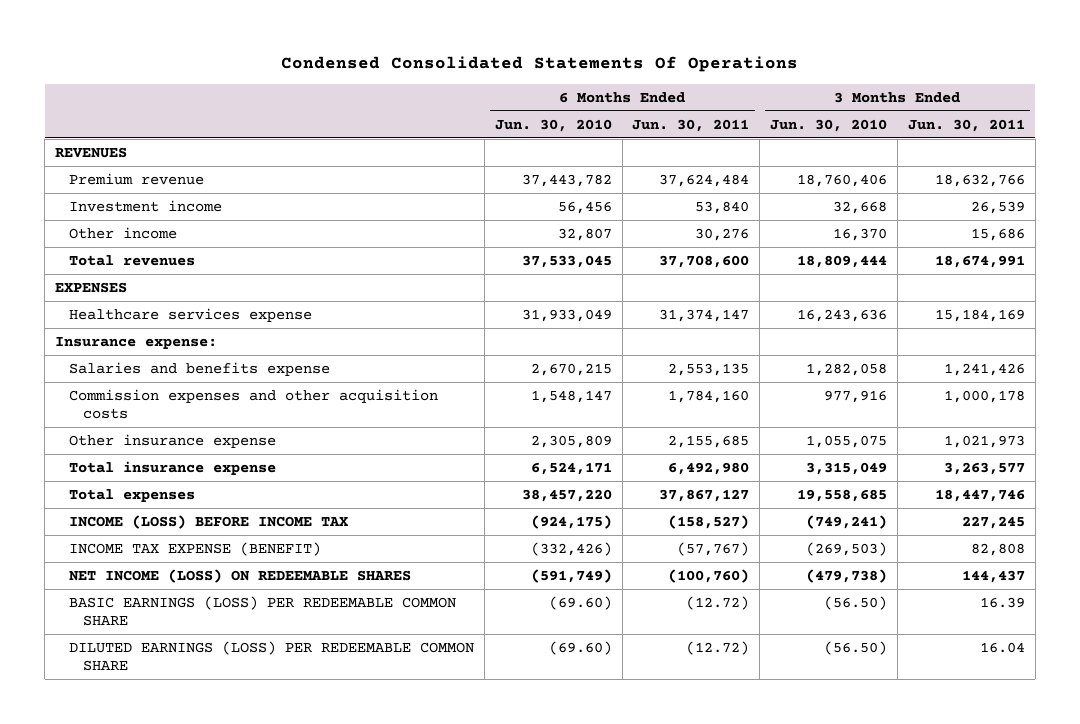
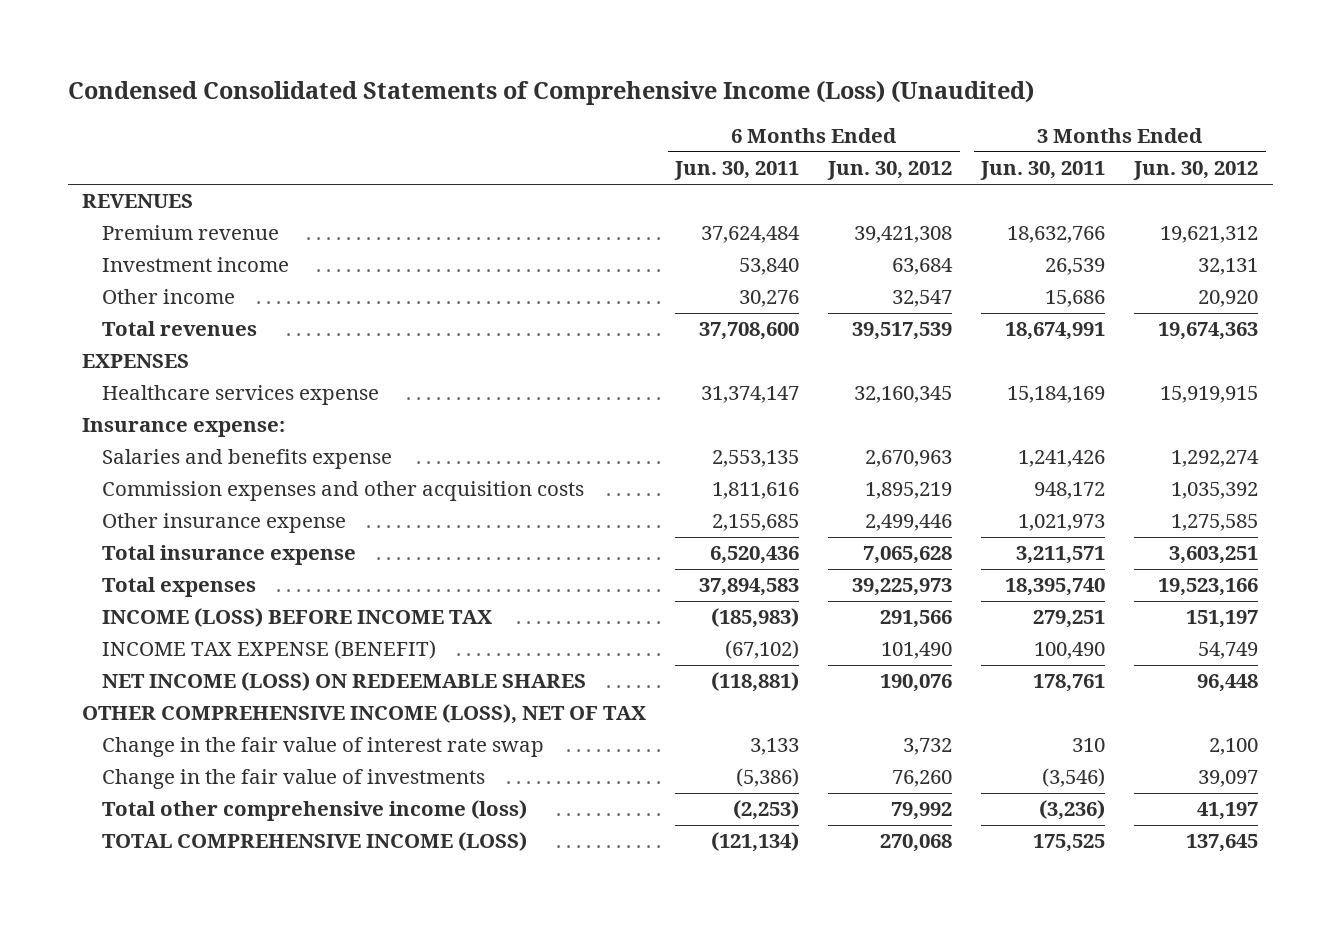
- Condensed Consolidated Statements Of Operations
+ Condensed Consolidated Statements of Comprehensive Income (Loss) (Unaudited)
- | 6 Months Ended Jun. 30, 2010 | 6 Months Ended Jun. 30, 2011 | 3 Months Ended Jun. 30, 2010 | 3 Months Ended Jun. 30, 2011
+ | 6 Months Ended Jun. 30, 2011 | 6 Months Ended Jun. 30, 2012 | 3 Months Ended Jun. 30, 2011 | 3 Months Ended Jun. 30, 2012
- Commission expenses and other acquisition costs | 1,548,147 | 1,784,160 | 977,916 | 1,000,178
+ Commission expenses and other acquisition costs | 1,811,616 | 1,895,219 | 948,172 | 1,035,392
- Total insurance expense | 6,524,171 | 6,492,980 | 3,315,049 | 3,263,577
- Total expenses | 38,457,220 | 37,867,127 | 19,558,685 | 18,447,746
- INCOME (LOSS) BEFORE INCOME TAX | (924,175) | (158,527) | (749,241) | 227,245
- INCOME TAX EXPENSE (BENEFIT) | (332,426) | (57,767) | (269,503) | 82,808
- NET INCOME (LOSS) ON REDEEMABLE SHARES | (591,749) | (100,760) | (479,738) | 144,437
- BASIC EARNINGS (LOSS) PER REDEEMABLE COMMON SHARE | (69.60) | (12.72) | (56.50) | 16.39
- DILUTED EARNINGS (LOSS) PER REDEEMABLE COMMON SHARE | (69.60) | (12.72) | (56.50) | 16.04
+ Total insurance expense | 6,520,436 | 7,065,628 | 3,211,571 | 3,603,251
+ Total expenses | 37,894,583 | 39,225,973 | 18,395,740 | 19,523,166
+ INCOME (LOSS) BEFORE INCOME TAX | (185,983) | 291,566 | 279,251 | 151,197
+ INCOME TAX EXPENSE (BENEFIT) | (67,102) | 101,490 | 100,490 | 54,749
+ NET INCOME (LOSS) ON REDEEMABLE SHARES | (118,881) | 190,076 | 178,761 | 96,448
+ OTHER COMPREHENSIVE INCOME (LOSS), NET OF TAX
+ Change in the fair value of interest rate swap | 3,133 | 3,732 | 310 | 2,100
+ Change in the fair value of investments | (5,386) | 76,260 | (3,546) | 39,097
+ Total other comprehensive income (loss) | (2,253) | 79,992 | (3,236) | 41,197
+ TOTAL COMPREHENSIVE INCOME (LOSS) | (121,134) | 270,068 | 175,525 | 137,645

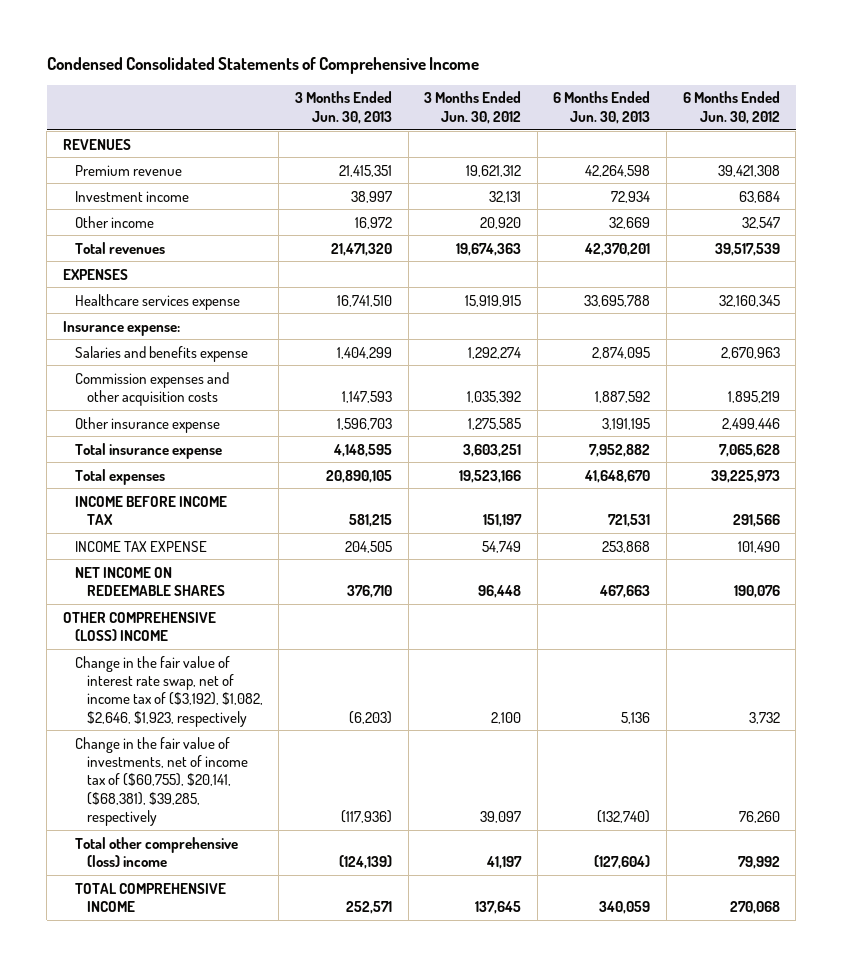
- Condensed Consolidated Statements of Comprehensive Income (Loss) (Unaudited)
+ Condensed Consolidated Statements of Comprehensive Income
- | 6 Months Ended Jun. 30, 2011 | 6 Months Ended Jun. 30, 2012 | 3 Months Ended Jun. 30, 2011 | 3 Months Ended Jun. 30, 2012
+ | 3 Months Ended Jun. 30, 2013 | 3 Months Ended Jun. 30, 2012 | 6 Months Ended Jun. 30, 2013 | 6 Months Ended Jun. 30, 2012
- INCOME (LOSS) BEFORE INCOME TAX | (185,983) | 291,566 | 279,251 | 151,197
- INCOME TAX EXPENSE (BENEFIT) | (67,102) | 101,490 | 100,490 | 54,749
- NET INCOME (LOSS) ON REDEEMABLE SHARES | (118,881) | 190,076 | 178,761 | 96,448
- OTHER COMPREHENSIVE INCOME (LOSS), NET OF TAX
- Change in the fair value of interest rate swap | 3,133 | 3,732 | 310 | 2,100
- Change in the fair value of investments | (5,386) | 76,260 | (3,546) | 39,097
- Total other comprehensive income (loss) | (2,253) | 79,992 | (3,236) | 41,197
- TOTAL COMPREHENSIVE INCOME (LOSS) | (121,134) | 270,068 | 175,525 | 137,645
+ INCOME BEFORE INCOME TAX | 581,215 | 151,197 | 721,531 | 291,566
+ INCOME TAX EXPENSE | 204,505 | 54,749 | 253,868 | 101,490
+ NET INCOME ON REDEEMABLE SHARES | 376,710 | 96,448 | 467,663 | 190,076
+ OTHER COMPREHENSIVE (LOSS) INCOME
+ Change in the fair value of interest rate swap, net of income tax of ($3,192), $1,082, $2,646, $1,923, respectively | (6,203) | 2,100 | 5,136 | 3,732
+ Change in the fair value of investments, net of income tax of ($60,755), $20,141, ($68,381), $39,285, respectively | (117,936) | 39,097 | (132,740) | 76,260
+ Total other comprehensive (loss) income | (124,139) | 41,197 | (127,604) | 79,992
+ TOTAL COMPREHENSIVE INCOME | 252,571 | 137,645 | 340,059 | 270,068

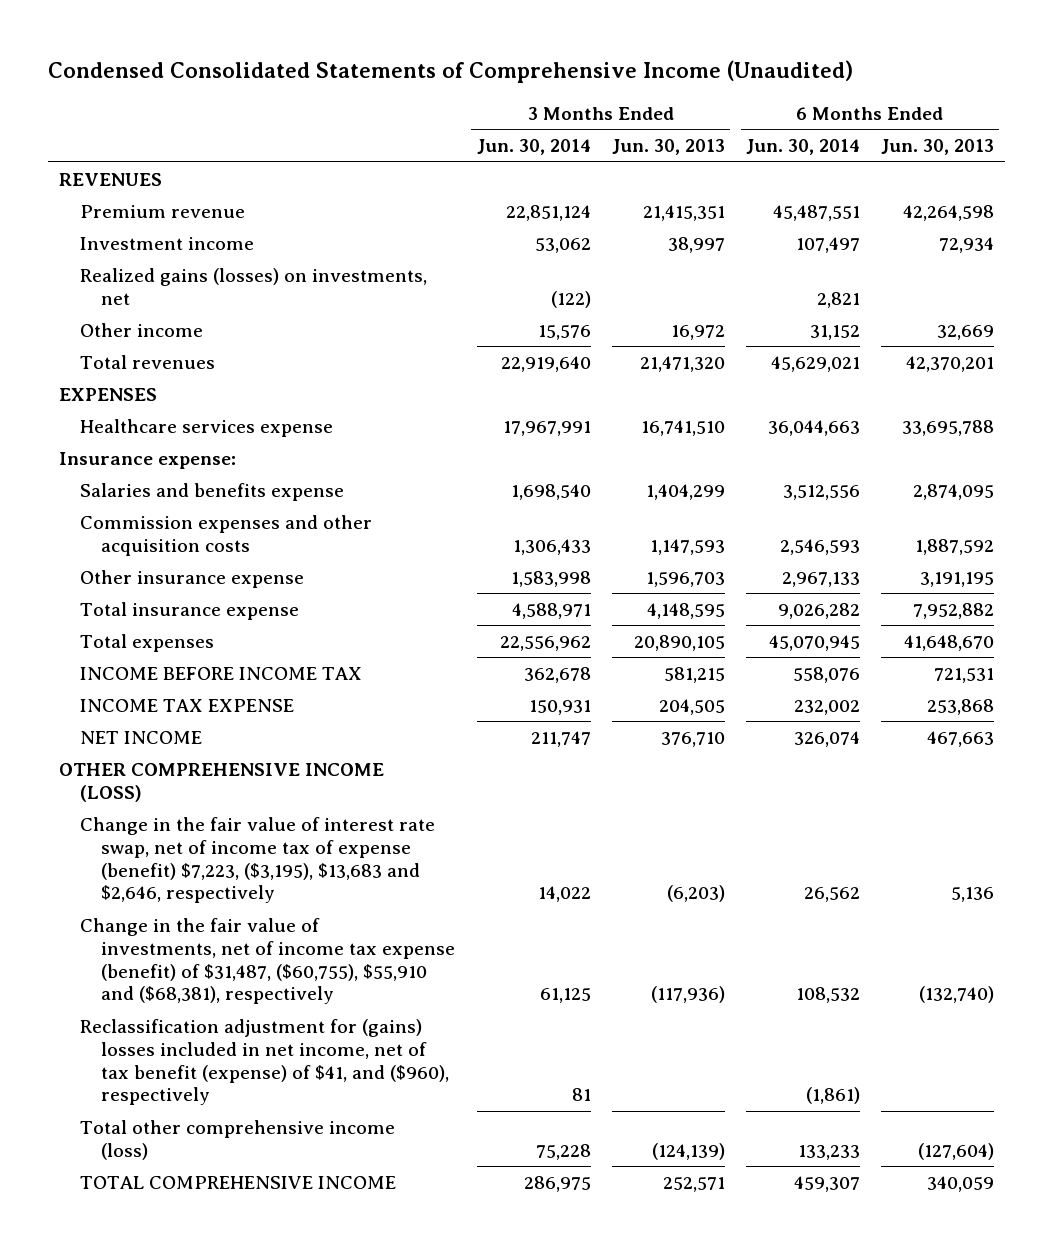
- Condensed Consolidated Statements of Comprehensive Income
+ Condensed Consolidated Statements of Comprehensive Income (Unaudited)
- | 3 Months Ended Jun. 30, 2013 | 3 Months Ended Jun. 30, 2012 | 6 Months Ended Jun. 30, 2013 | 6 Months Ended Jun. 30, 2012
+ | 3 Months Ended Jun. 30, 2014 | 3 Months Ended Jun. 30, 2013 | 6 Months Ended Jun. 30, 2014 | 6 Months Ended Jun. 30, 2013
+ Realized gains (losses) on investments, net | (122) | | 2,821 |
- NET INCOME ON REDEEMABLE SHARES | 376,710 | 96,448 | 467,663 | 190,076
- OTHER COMPREHENSIVE (LOSS) INCOME
- Change in the fair value of interest rate swap, net of income tax of ($3,192), $1,082, $2,646, $1,923, respectively | (6,203) | 2,100 | 5,136 | 3,732
- Change in the fair value of investments, net of income tax of ($60,755), $20,141, ($68,381), $39,285, respectively | (117,936) | 39,097 | (132,740) | 76,260
- Total other comprehensive (loss) income | (124,139) | 41,197 | (127,604) | 79,992
+ NET INCOME | 211,747 | 376,710 | 326,074 | 467,663
+ OTHER COMPREHENSIVE INCOME (LOSS)
+ Change in the fair value of interest rate swap, net of income tax of expense (benefit) $7,223, ($3,195), $13,683 and $2,646, respectively | 14,022 | (6,203) | 26,562 | 5,136
+ Change in the fair value of investments, net of income tax expense (benefit) of $31,487, ($60,755), $55,910 and ($68,381), respectively | 61,125 | (117,936) | 108,532 | (132,740)
+ Reclassification adjustment for (gains) losses included in net income, net of tax benefit (expense) of $41, and ($960), respectively | 81 | | (1,861) |
+ Total other comprehensive income (loss) | 75,228 | (124,139) | 133,233 | (127,604)

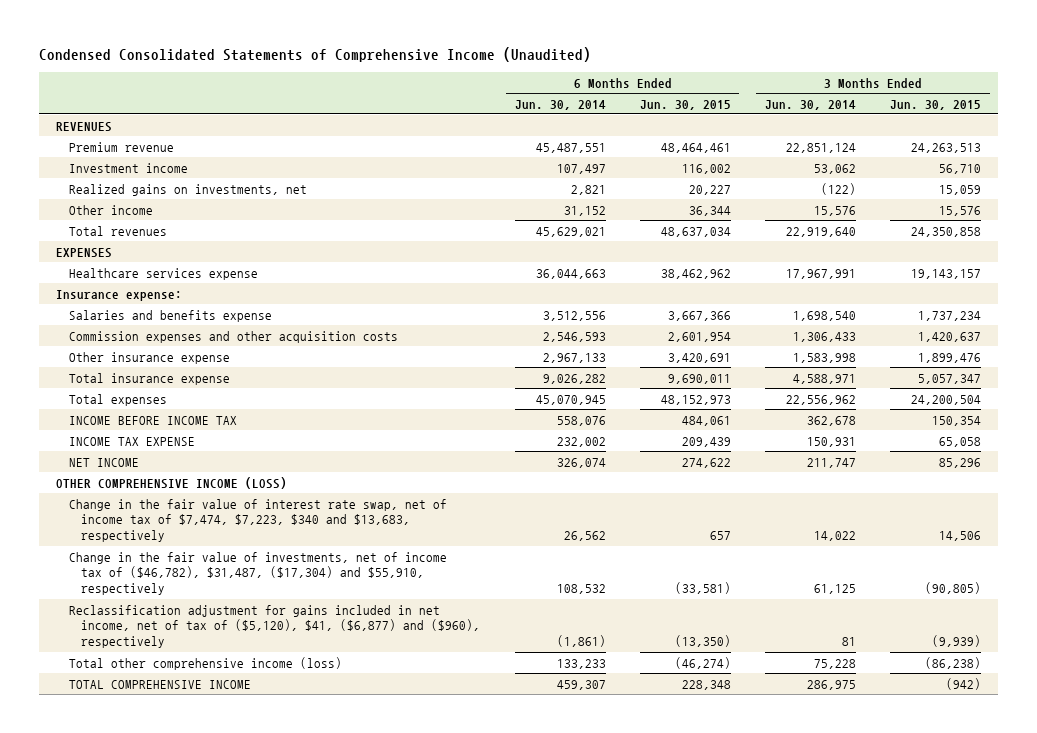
- | 3 Months Ended Jun. 30, 2014 | 3 Months Ended Jun. 30, 2013 | 6 Months Ended Jun. 30, 2014 | 6 Months Ended Jun. 30, 2013
+ | 6 Months Ended Jun. 30, 2014 | 6 Months Ended Jun. 30, 2015 | 3 Months Ended Jun. 30, 2014 | 3 Months Ended Jun. 30, 2015
- Realized gains (losses) on investments, net | (122) | | 2,821 |
+ Realized gains on investments, net | 2,821 | 20,227 | (122) | 15,059
- Change in the fair value of interest rate swap, net of income tax of expense (benefit) $7,223, ($3,195), $13,683 and $2,646, respectively | 14,022 | (6,203) | 26,562 | 5,136
- Change in the fair value of investments, net of income tax expense (benefit) of $31,487, ($60,755), $55,910 and ($68,381), respectively | 61,125 | (117,936) | 108,532 | (132,740)
- Reclassification adjustment for (gains) losses included in net income, net of tax benefit (expense) of $41, and ($960), respectively | 81 | | (1,861) |
+ Change in the fair value of interest rate swap, net of income tax of $7,474, $7,223, $340 and $13,683, respectively | 26,562 | 657 | 14,022 | 14,506
+ Change in the fair value of investments, net of income tax of ($46,782), $31,487, ($17,304) and $55,910, respectively | 108,532 | (33,581) | 61,125 | (90,805)
+ Reclassification adjustment for gains included in net income, net of tax of ($5,120), $41, ($6,877) and ($960), respectively | (1,861) | (13,350) | 81 | (9,939)

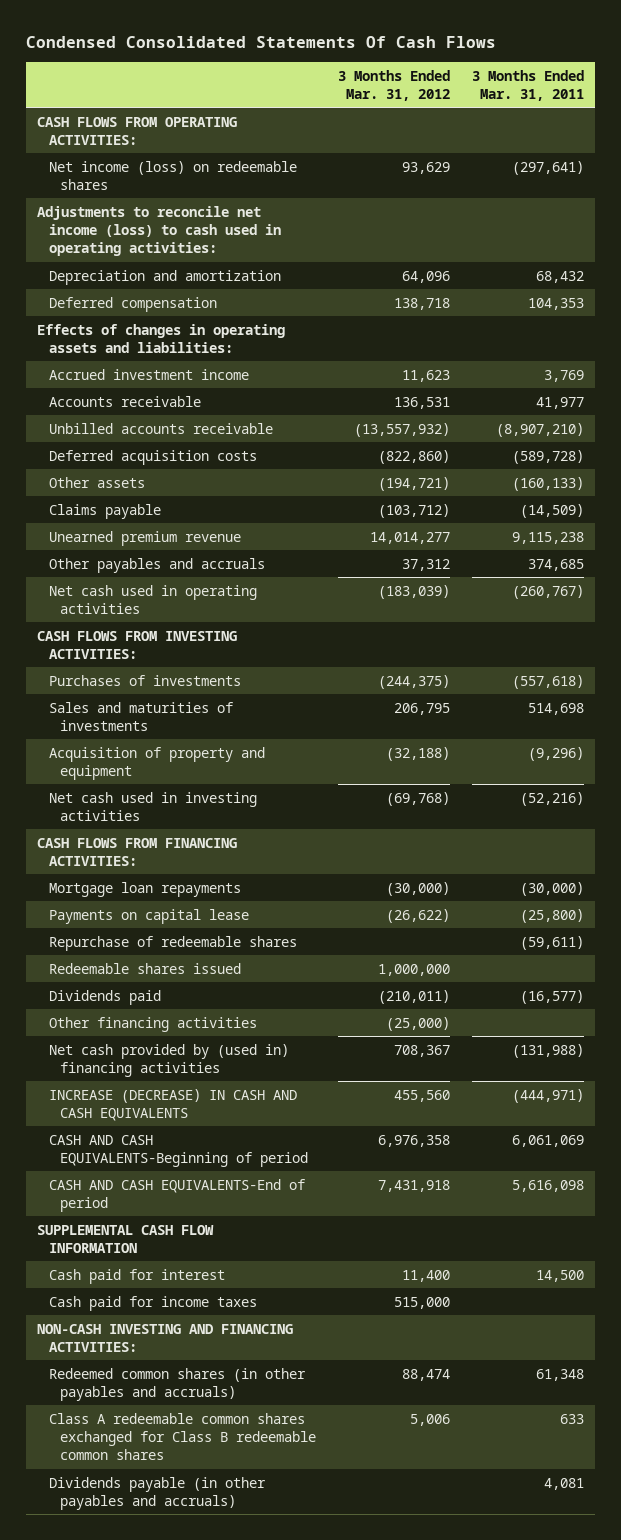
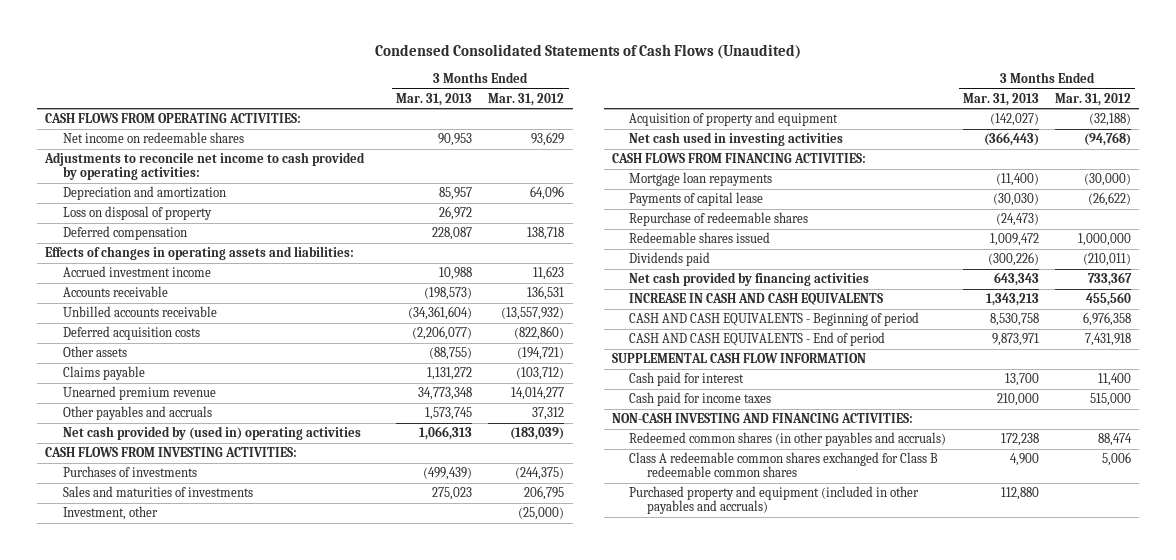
- Condensed Consolidated Statements Of Cash Flows
+ Condensed Consolidated Statements of Cash Flows (Unaudited)
- | 3 Months Ended Mar. 31, 2012 | 3 Months Ended Mar. 31, 2011
+ | 3 Months Ended Mar. 31, 2013 | 3 Months Ended Mar. 31, 2012
- Net income (loss) on redeemable shares | 93,629 | (297,641)
- Adjustments to reconcile net income (loss) to cash used in operating activities:
+ Net income on redeemable shares | 90,953 | 93,629
+ Adjustments to reconcile net income to cash provided by operating activities:
+ Loss on disposal of property | 26,972 |
- Net cash used in operating activities | (183,039) | (260,767)
+ Net cash provided by (used in) operating activities | 1,066,313 | (183,039)
+ Investment, other | | (25,000)
- Net cash used in investing activities | (69,768) | (52,216)
+ Net cash used in investing activities | (366,443) | (94,768)
- Payments on capital lease | (26,622) | (25,800)
+ Payments of capital lease | (30,030) | (26,622)
- Other financing activities | (25,000) |
- Net cash provided by (used in) financing activities | 708,367 | (131,988)
- INCREASE (DECREASE) IN CASH AND CASH EQUIVALENTS | 455,560 | (444,971)
- CASH AND CASH EQUIVALENTS-Beginning of period | 6,976,358 | 6,061,069
- CASH AND CASH EQUIVALENTS-End of period | 7,431,918 | 5,616,098
+ Net cash provided by financing activities | 643,343 | 733,367
+ INCREASE IN CASH AND CASH EQUIVALENTS | 1,343,213 | 455,560
+ CASH AND CASH EQUIVALENTS - Beginning of period | 8,530,758 | 6,976,358
+ CASH AND CASH EQUIVALENTS - End of period | 9,873,971 | 7,431,918
- Dividends payable (in other payables and accruals) | | 4,081
+ Purchased property and equipment (included in other payables and accruals) | 112,880 |

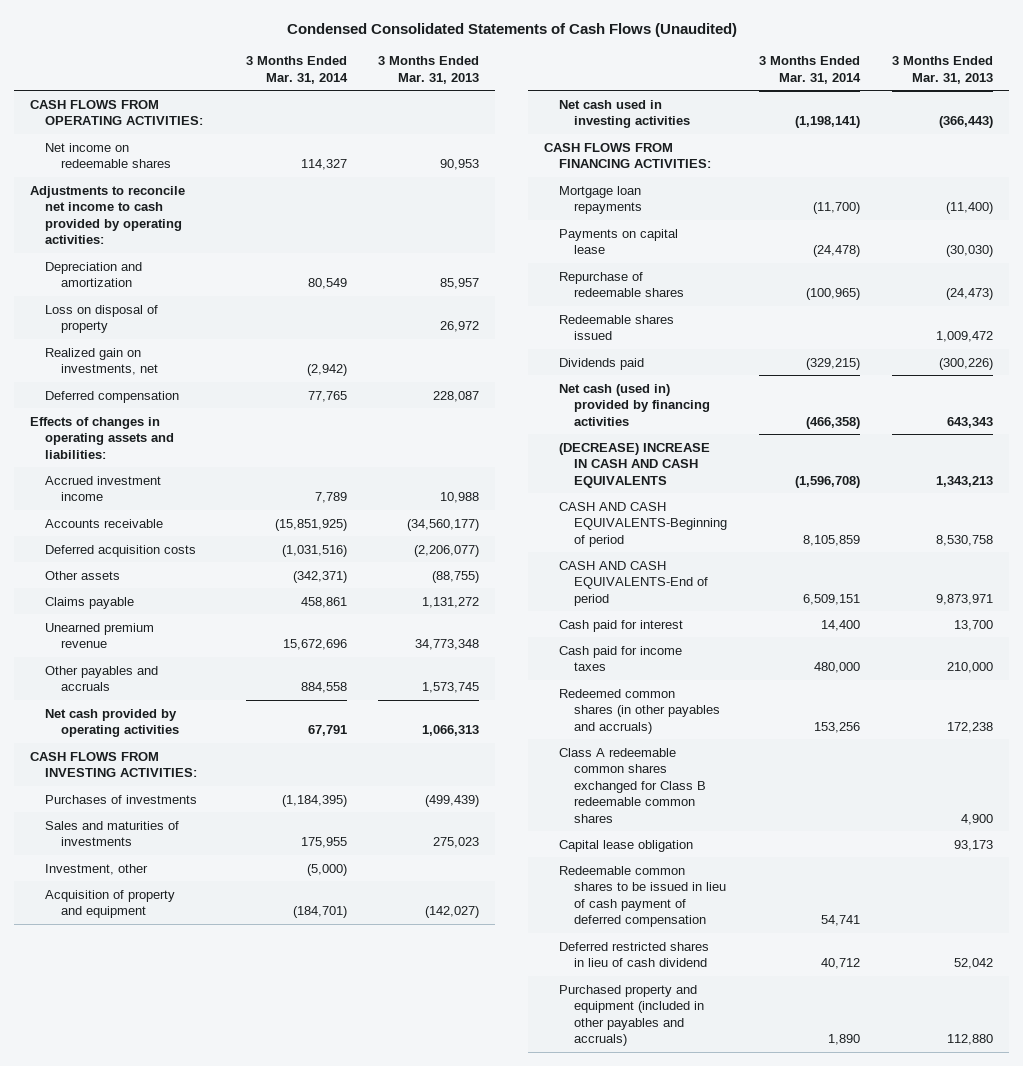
- | 3 Months Ended Mar. 31, 2013 | 3 Months Ended Mar. 31, 2012
+ | 3 Months Ended Mar. 31, 2014 | 3 Months Ended Mar. 31, 2013
+ Realized gain on investments, net | (2,942) |
- Accounts receivable | (198,573) | 136,531
- Unbilled accounts receivable | (34,361,604) | (13,557,932)
+ Accounts receivable | (15,851,925) | (34,560,177)
- Net cash provided by (used in) operating activities | 1,066,313 | (183,039)
+ Net cash provided by operating activities | 67,791 | 1,066,313
- Payments of capital lease | (30,030) | (26,622)
+ Payments on capital lease | (24,478) | (30,030)
- Net cash provided by financing activities | 643,343 | 733,367
- INCREASE IN CASH AND CASH EQUIVALENTS | 1,343,213 | 455,560
- CASH AND CASH EQUIVALENTS - Beginning of period | 8,530,758 | 6,976,358
- CASH AND CASH EQUIVALENTS - End of period | 9,873,971 | 7,431,918
- SUPPLEMENTAL CASH FLOW INFORMATION
+ Net cash (used in) provided by financing activities | (466,358) | 643,343
+ (DECREASE) INCREASE IN CASH AND CASH EQUIVALENTS | (1,596,708) | 1,343,213
+ CASH AND CASH EQUIVALENTS-Beginning of period | 8,105,859 | 8,530,758
+ CASH AND CASH EQUIVALENTS-End of period | 6,509,151 | 9,873,971
- NON-CASH INVESTING AND FINANCING ACTIVITIES:
+ Capital lease obligation | | 93,173
+ Redeemable common shares to be issued in lieu of cash payment of deferred compensation | 54,741 |
+ Deferred restricted shares in lieu of cash dividend | 40,712 | 52,042

